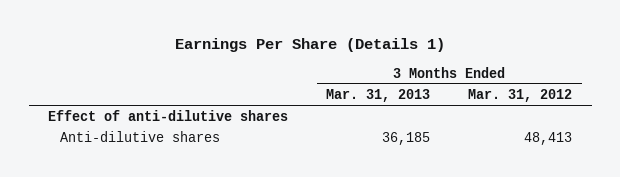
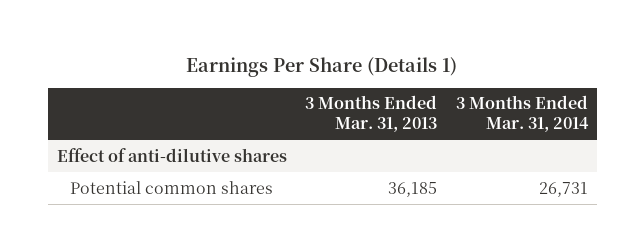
- | 3 Months Ended Mar. 31, 2013 | 3 Months Ended Mar. 31, 2012
+ | 3 Months Ended Mar. 31, 2013 | 3 Months Ended Mar. 31, 2014
- Anti-dilutive shares | 36,185 | 48,413
+ Potential common shares | 36,185 | 26,731

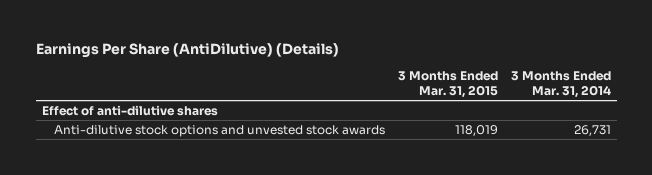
- Earnings Per Share (Details 1)
+ Earnings Per Share (AntiDilutive) (Details)
- | 3 Months Ended Mar. 31, 2013 | 3 Months Ended Mar. 31, 2014
+ | 3 Months Ended Mar. 31, 2015 | 3 Months Ended Mar. 31, 2014
- Potential common shares | 36,185 | 26,731
+ Anti-dilutive stock options and unvested stock awards | 118,019 | 26,731

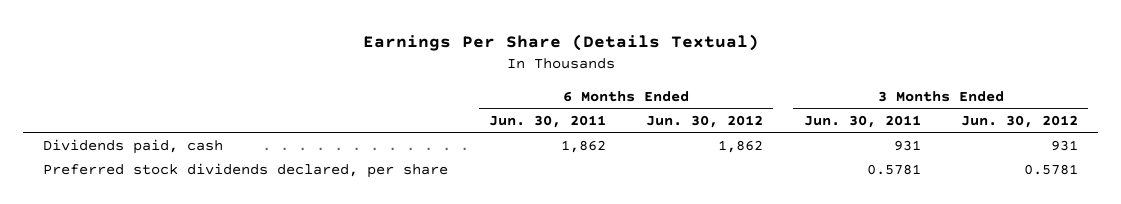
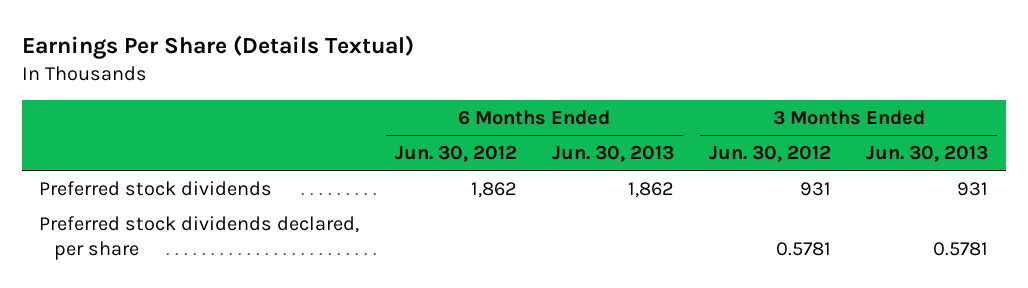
- | 6 Months Ended Jun. 30, 2011 | 6 Months Ended Jun. 30, 2012 | 3 Months Ended Jun. 30, 2011 | 3 Months Ended Jun. 30, 2012
+ | 6 Months Ended Jun. 30, 2012 | 6 Months Ended Jun. 30, 2013 | 3 Months Ended Jun. 30, 2012 | 3 Months Ended Jun. 30, 2013
- Dividends paid, cash | 1,862 | 1,862 | 931 | 931
+ Preferred stock dividends | 1,862 | 1,862 | 931 | 931

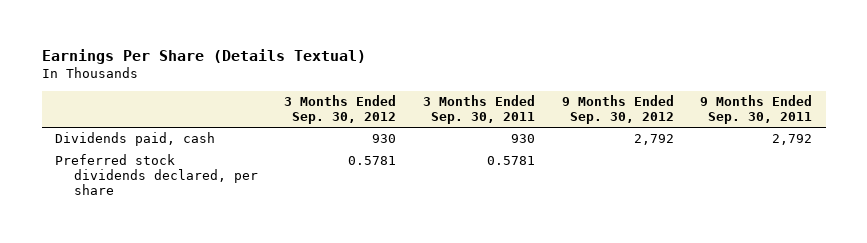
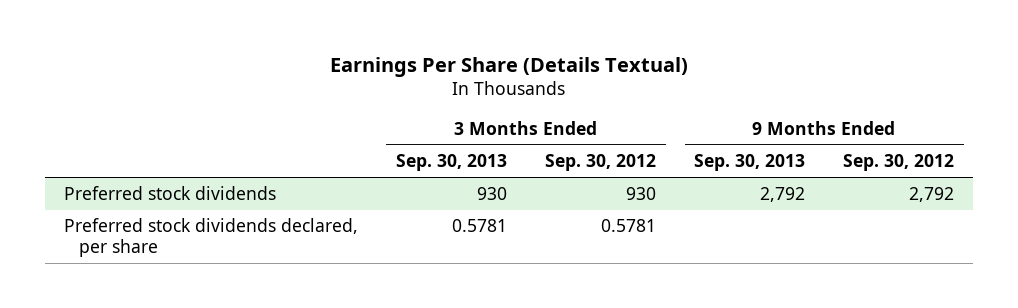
- | 3 Months Ended Sep. 30, 2012 | 3 Months Ended Sep. 30, 2011 | 9 Months Ended Sep. 30, 2012 | 9 Months Ended Sep. 30, 2011
+ | 3 Months Ended Sep. 30, 2013 | 3 Months Ended Sep. 30, 2012 | 9 Months Ended Sep. 30, 2013 | 9 Months Ended Sep. 30, 2012
- Dividends paid, cash | 930 | 930 | 2,792 | 2,792
+ Preferred stock dividends | 930 | 930 | 2,792 | 2,792

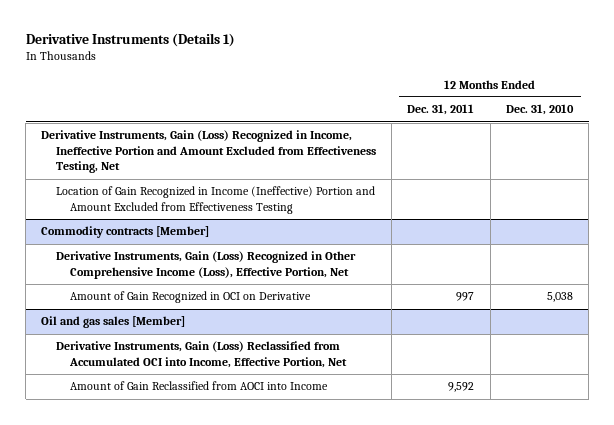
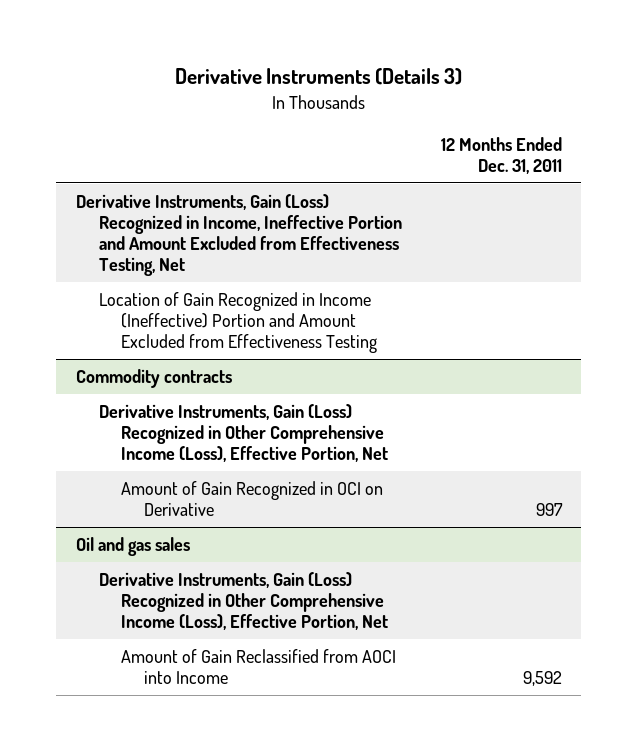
- Derivative Instruments (Details 1)
+ Derivative Instruments (Details 3)
- | 12 Months Ended Dec. 31, 2011 | 12 Months Ended Dec. 31, 2010
+ | 12 Months Ended Dec. 31, 2011
- Commodity contracts [Member]
+ Commodity contracts
- Oil and gas sales [Member]
- Derivative Instruments, Gain (Loss) Reclassified from Accumulated OCI into Income, Effective Portion, Net
+ Oil and gas sales
+ Derivative Instruments, Gain (Loss) Recognized in Other Comprehensive Income (Loss), Effective Portion, Net

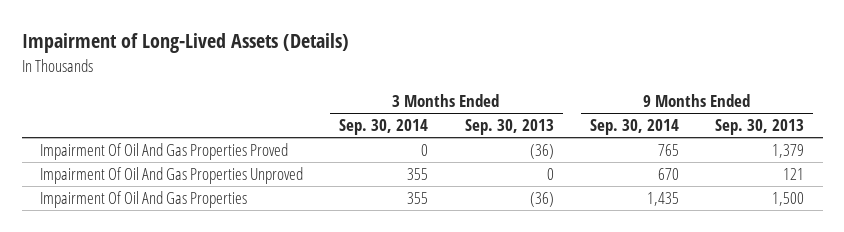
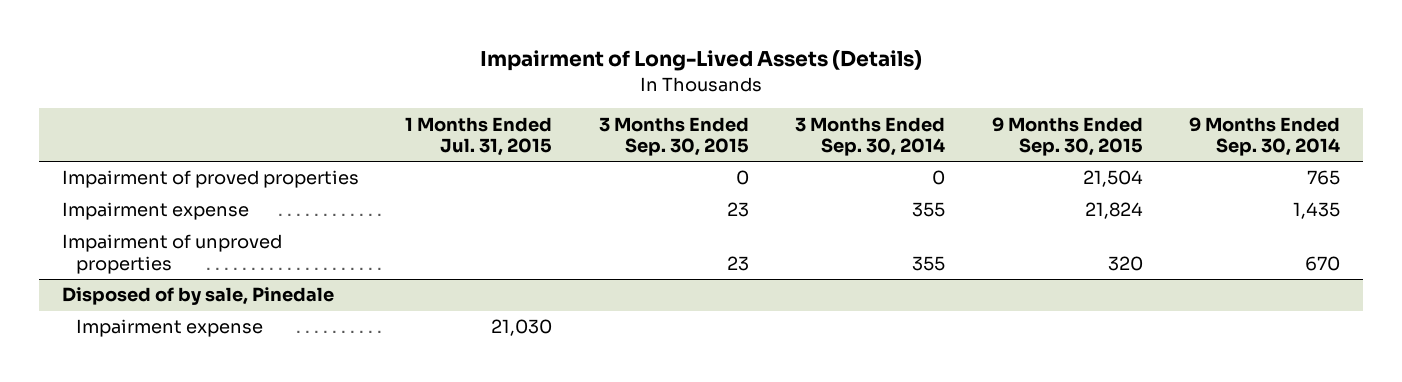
- | 3 Months Ended Sep. 30, 2014 | 3 Months Ended Sep. 30, 2013 | 9 Months Ended Sep. 30, 2014 | 9 Months Ended Sep. 30, 2013
+ | 1 Months Ended Jul. 31, 2015 | 3 Months Ended Sep. 30, 2015 | 3 Months Ended Sep. 30, 2014 | 9 Months Ended Sep. 30, 2015 | 9 Months Ended Sep. 30, 2014
- Impairment Of Oil And Gas Properties Proved | 0 | (36) | 765 | 1,379
- Impairment Of Oil And Gas Properties Unproved | 355 | 0 | 670 | 121
- Impairment Of Oil And Gas Properties | 355 | (36) | 1,435 | 1,500
+ Impairment of proved properties | | 0 | 0 | 21,504 | 765
+ Impairment expense | | 23 | 355 | 21,824 | 1,435
+ Impairment of unproved properties | | 23 | 355 | 320 | 670
+ Disposed of by sale, Pinedale
+ Impairment expense | 21,030 | | | |

